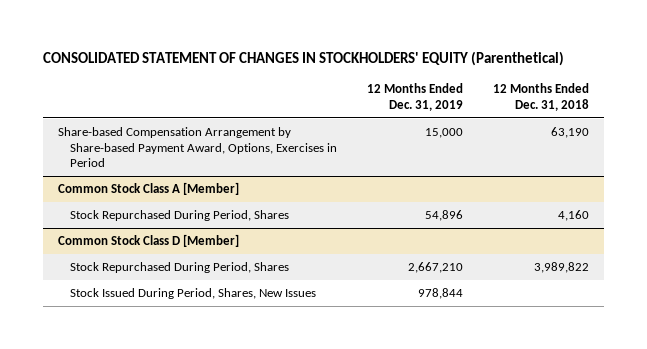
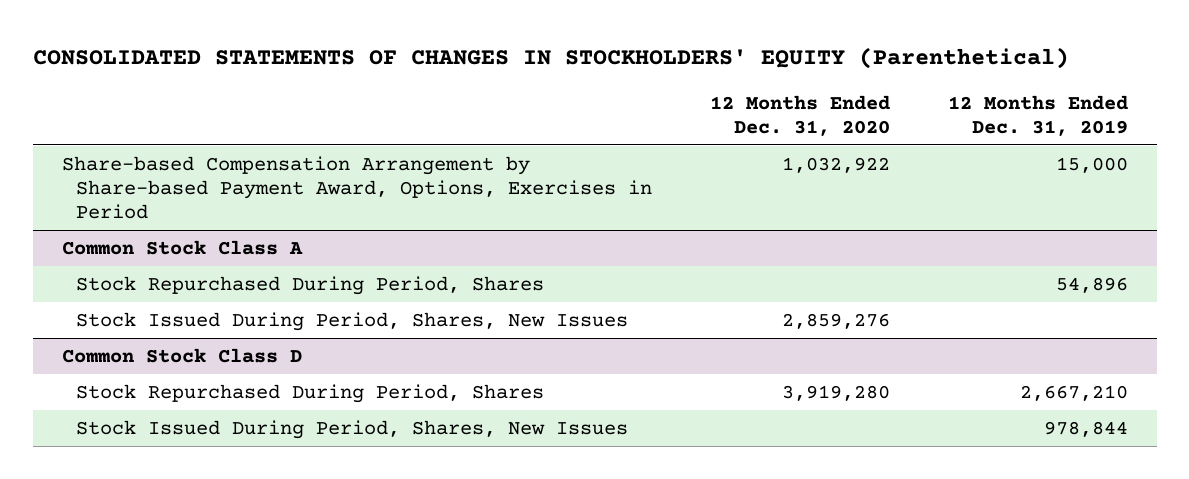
- CONSOLIDATED STATEMENT OF CHANGES IN STOCKHOLDERS' EQUITY (Parenthetical)
+ CONSOLIDATED STATEMENTS OF CHANGES IN STOCKHOLDERS' EQUITY (Parenthetical)
- | 12 Months Ended Dec. 31, 2019 | 12 Months Ended Dec. 31, 2018
+ | 12 Months Ended Dec. 31, 2020 | 12 Months Ended Dec. 31, 2019
- Common Stock Class A [Member]
+ Common Stock Class A
- Common Stock Class D [Member]
+ Stock Issued During Period, Shares, New Issues | 2,859,276 |
+ Common Stock Class D

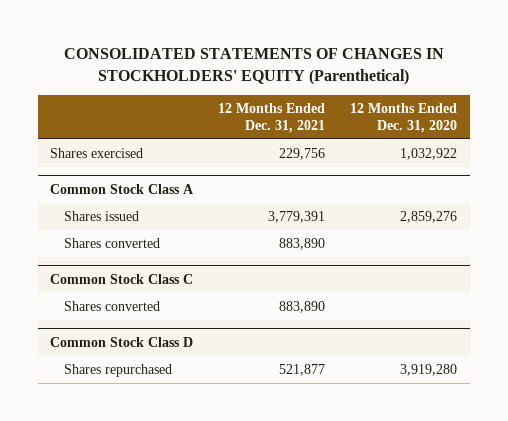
- | 12 Months Ended Dec. 31, 2020 | 12 Months Ended Dec. 31, 2019
+ | 12 Months Ended Dec. 31, 2021 | 12 Months Ended Dec. 31, 2020
- Share-based Compensation Arrangement by Share-based Payment Award, Options, Exercises in Period | 1,032,922 | 15,000
+ Shares exercised | 229,756 | 1,032,922
@ Common Stock Class A
- Stock Repurchased During Period, Shares | | 54,896
- Stock Issued During Period, Shares, New Issues | 2,859,276 |
+ Shares issued | 3,779,391 | 2,859,276
+ Shares converted | 883,890 |
+ Common Stock Class C
+ Shares converted | 883,890 |
@ Common Stock Class D
- Stock Repurchased During Period, Shares | 3,919,280 | 2,667,210
- Stock Issued During Period, Shares, New Issues | | 978,844
+ Shares repurchased | 521,877 | 3,919,280

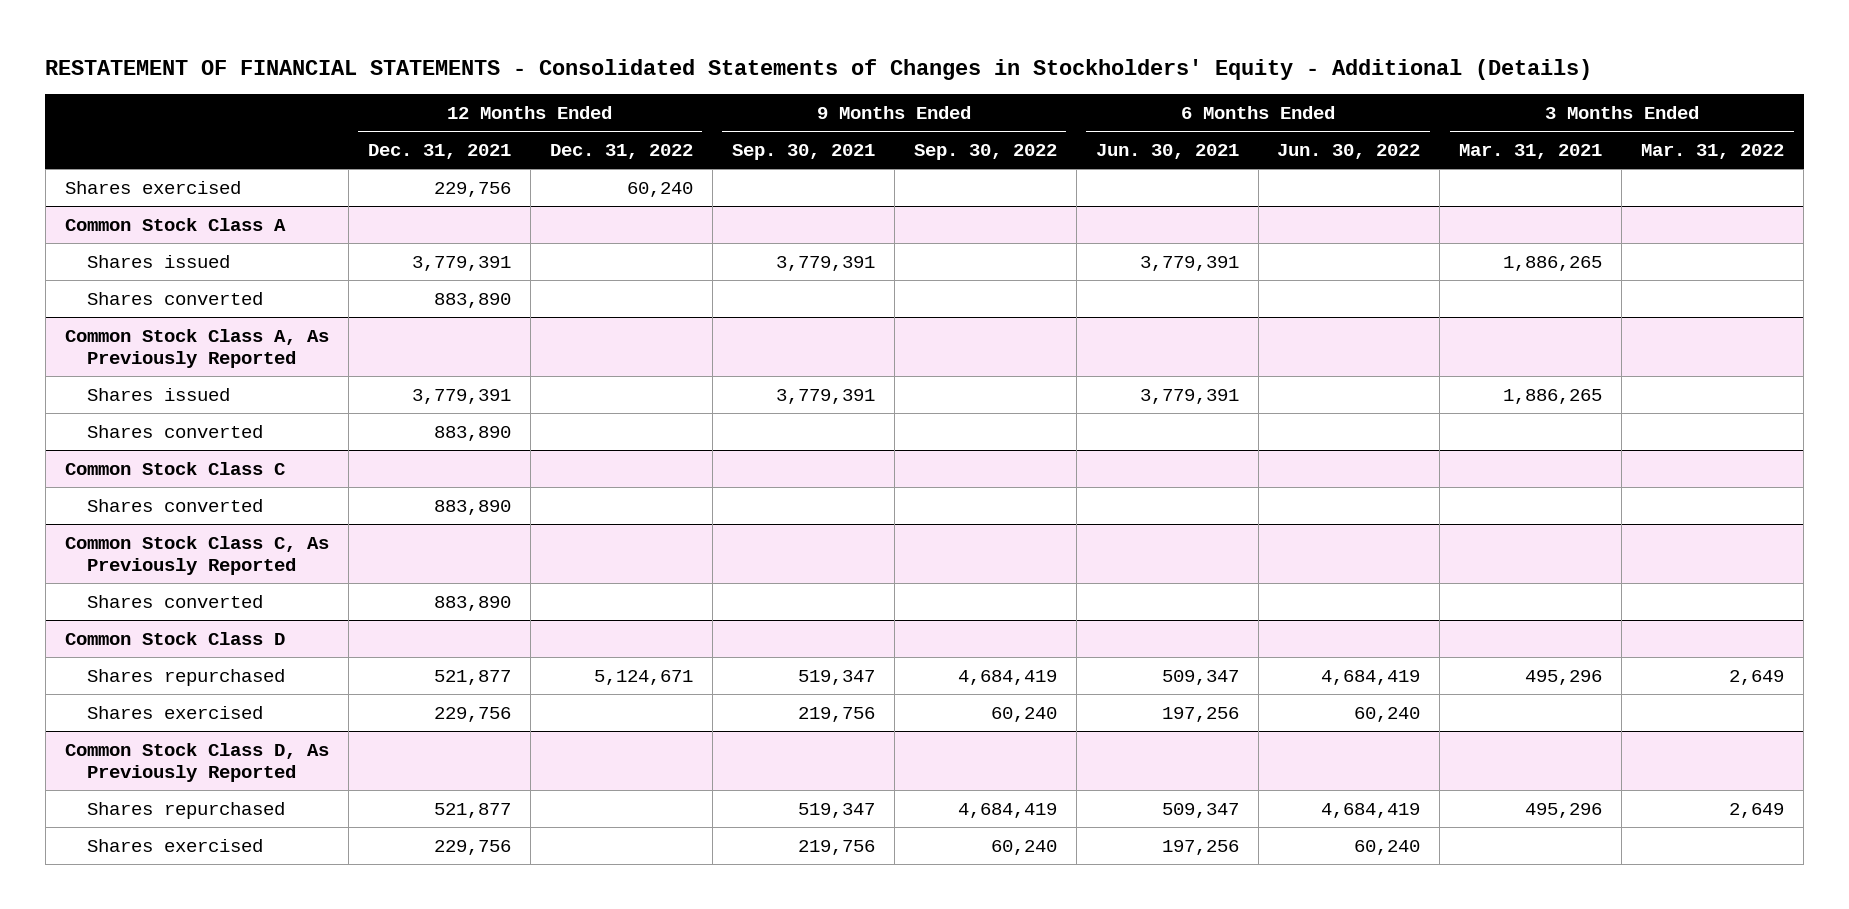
- CONSOLIDATED STATEMENTS OF CHANGES IN STOCKHOLDERS' EQUITY (Parenthetical)
+ RESTATEMENT OF FINANCIAL STATEMENTS - Consolidated Statements of Changes in Stockholders' Equity - Additional (Details)
- | 12 Months Ended Dec. 31, 2021 | 12 Months Ended Dec. 31, 2020
+ | 12 Months Ended Dec. 31, 2021 | 12 Months Ended Dec. 31, 2022 | 9 Months Ended Sep. 30, 2021 | 9 Months Ended Sep. 30, 2022 | 6 Months Ended Jun. 30, 2021 | 6 Months Ended Jun. 30, 2022 | 3 Months Ended Mar. 31, 2021 | 3 Months Ended Mar. 31, 2022
+ Common Stock Class A, As Previously Reported
+ Shares issued | 3,779,391 | | 3,779,391 | | 3,779,391 | | 1,886,265 |
+ Shares converted | 883,890 | | | | | | |
+ Common Stock Class C, As Previously Reported
+ Shares converted | 883,890 | | | | | | |
@ Common Stock Class D
+ Shares exercised | 229,756 | | 219,756 | 60,240 | 197,256 | 60,240 | |
+ Common Stock Class D, As Previously Reported
+ Shares repurchased | 521,877 | | 519,347 | 4,684,419 | 509,347 | 4,684,419 | 495,296 | 2,649
+ Shares exercised | 229,756 | | 219,756 | 60,240 | 197,256 | 60,240 | |

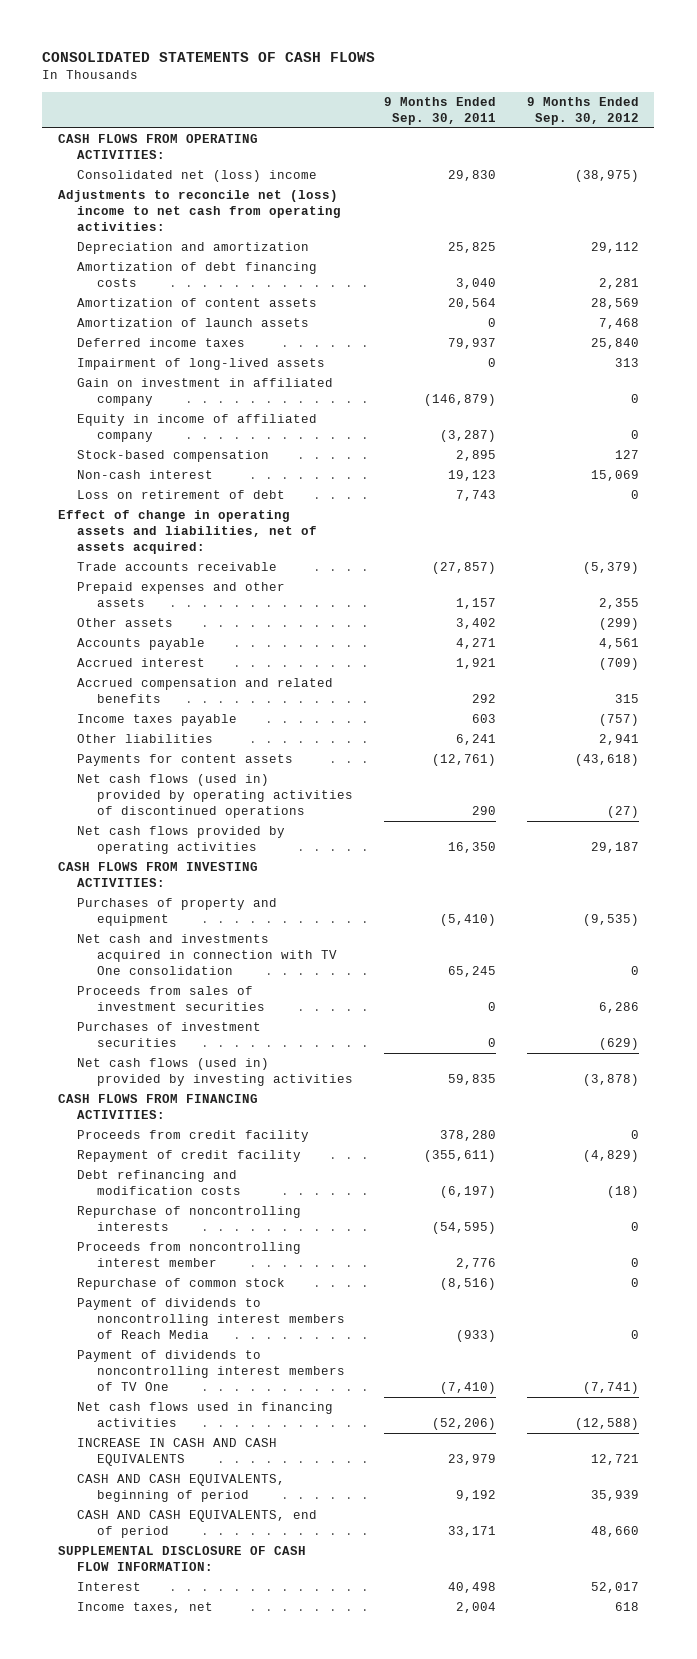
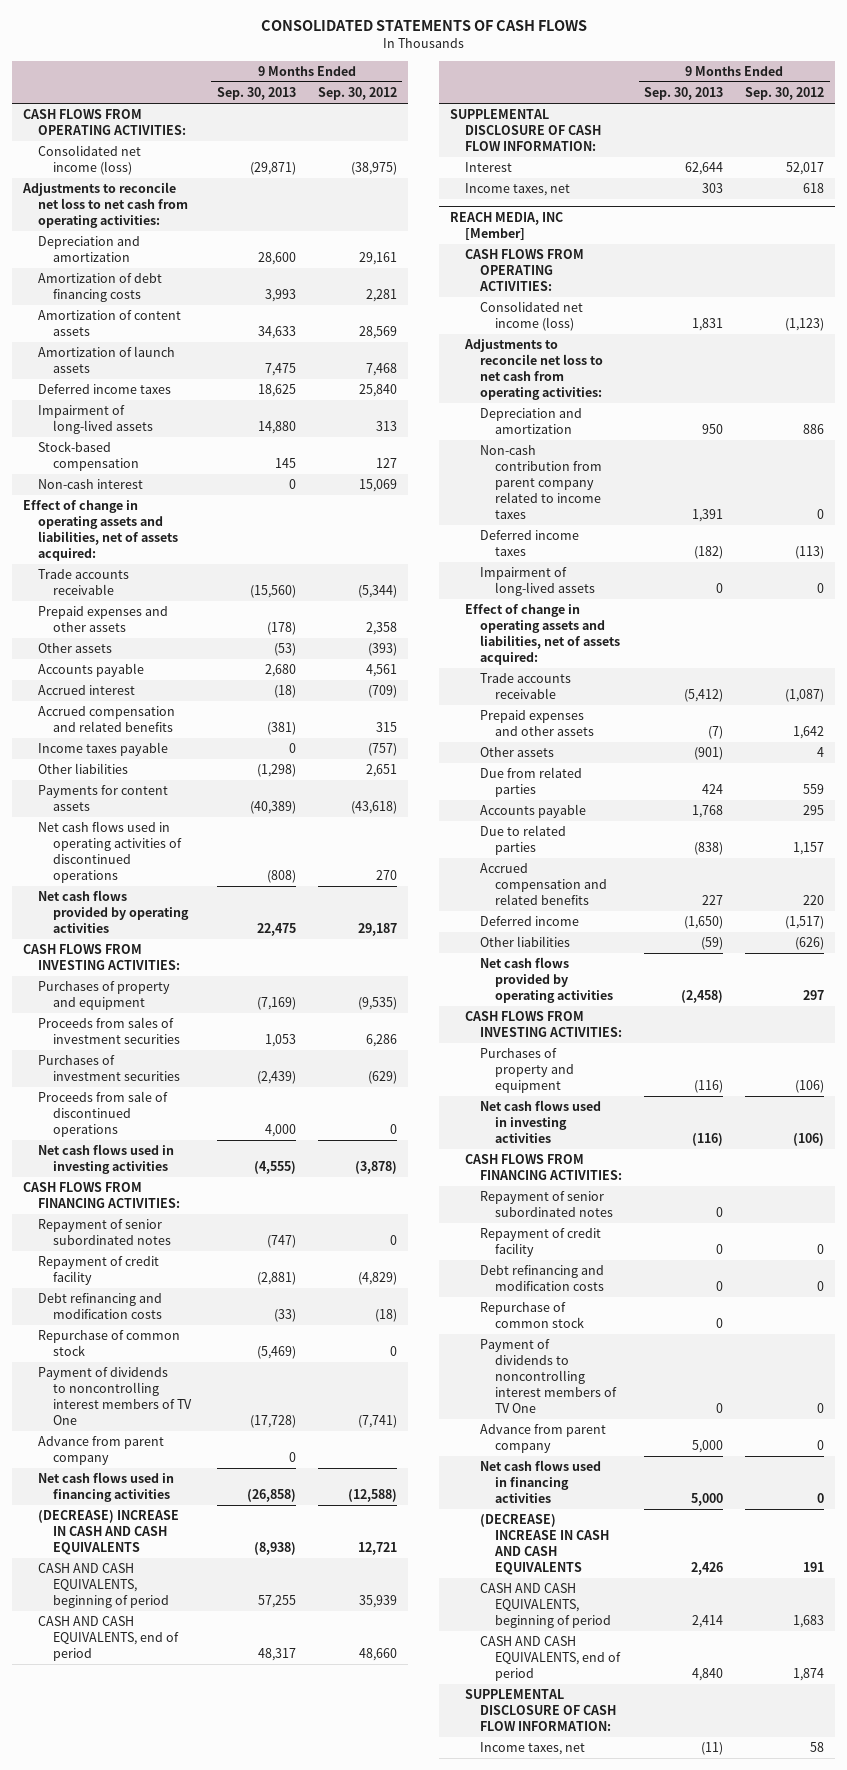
- | 9 Months Ended Sep. 30, 2011 | 9 Months Ended Sep. 30, 2012
+ | 9 Months Ended Sep. 30, 2013 | 9 Months Ended Sep. 30, 2012
- Consolidated net (loss) income | 29,830 | (38,975)
- Adjustments to reconcile net (loss) income to net cash from operating activities:
- Depreciation and amortization | 25,825 | 29,112
+ Consolidated net income (loss) | (29,871) | (38,975)
+ Adjustments to reconcile net loss to net cash from operating activities:
+ Depreciation and amortization | 28,600 | 29,161
- Gain on investment in affiliated company | (146,879) | 0
- Equity in income of affiliated company | (3,287) | 0
- Loss on retirement of debt | 7,743 | 0
- Trade accounts receivable | (27,857) | (5,379)
- Prepaid expenses and other assets | 1,157 | 2,355
- Other assets | 3,402 | (299)
+ Trade accounts receivable | (15,560) | (5,344)
+ Prepaid expenses and other assets | (178) | 2,358
+ Other assets | (53) | (393)
- Other liabilities | 6,241 | 2,941
+ Other liabilities | (1,298) | 2,651
- Net cash flows (used in) provided by operating activities of discontinued operations | 290 | (27)
+ Net cash flows used in operating activities of discontinued operations | (808) | 270
- Net cash and investments acquired in connection with TV One consolidation | 65,245 | 0
- Net cash flows (used in) provided by investing activities | 59,835 | (3,878)
+ Proceeds from sale of discontinued operations | 4,000 | 0
+ Net cash flows used in investing activities | (4,555) | (3,878)
- Proceeds from credit facility | 378,280 | 0
+ Repayment of senior subordinated notes | (747) | 0
- Repurchase of noncontrolling interests | (54,595) | 0
- Proceeds from noncontrolling interest member | 2,776 | 0
- Payment of dividends to noncontrolling interest members of Reach Media | (933) | 0
+ Advance from parent company | 0 |
- INCREASE IN CASH AND CASH EQUIVALENTS | 23,979 | 12,721
+ (DECREASE) INCREASE IN CASH AND CASH EQUIVALENTS | (8,938) | 12,721
+ REACH MEDIA, INC [Member]
+ CASH FLOWS FROM OPERATING ACTIVITIES:
+ Consolidated net income (loss) | 1,831 | (1,123)
+ Adjustments to reconcile net loss to net cash from operating activities:
+ Depreciation and amortization | 950 | 886
+ Non-cash contribution from parent company related to income taxes | 1,391 | 0
+ Deferred income taxes | (182) | (113)
+ Impairment of long-lived assets | 0 | 0
+ Effect of change in operating assets and liabilities, net of assets acquired:
+ Trade accounts receivable | (5,412) | (1,087)
+ Prepaid expenses and other assets | (7) | 1,642
+ Other assets | (901) | 4
+ Due from related parties | 424 | 559
+ Accounts payable | 1,768 | 295
+ Due to related parties | (838) | 1,157
+ Accrued compensation and related benefits | 227 | 220
+ Deferred income | (1,650) | (1,517)
+ Other liabilities | (59) | (626)
+ Net cash flows provided by operating activities | (2,458) | 297
+ CASH FLOWS FROM INVESTING ACTIVITIES:
+ Purchases of property and equipment | (116) | (106)
+ Net cash flows used in investing activities | (116) | (106)
+ CASH FLOWS FROM FINANCING ACTIVITIES:
+ Repayment of senior subordinated notes | 0 |
+ Repayment of credit facility | 0 | 0
+ Debt refinancing and modification costs | 0 | 0
+ Repurchase of common stock | 0 |
+ Payment of dividends to noncontrolling interest members of TV One | 0 | 0
+ Advance from parent company | 5,000 | 0
+ Net cash flows used in financing activities | 5,000 | 0
+ (DECREASE) INCREASE IN CASH AND CASH EQUIVALENTS | 2,426 | 191
+ CASH AND CASH EQUIVALENTS, beginning of period | 2,414 | 1,683
+ CASH AND CASH EQUIVALENTS, end of period | 4,840 | 1,874
+ SUPPLEMENTAL DISCLOSURE OF CASH FLOW INFORMATION:
+ Income taxes, net | (11) | 58

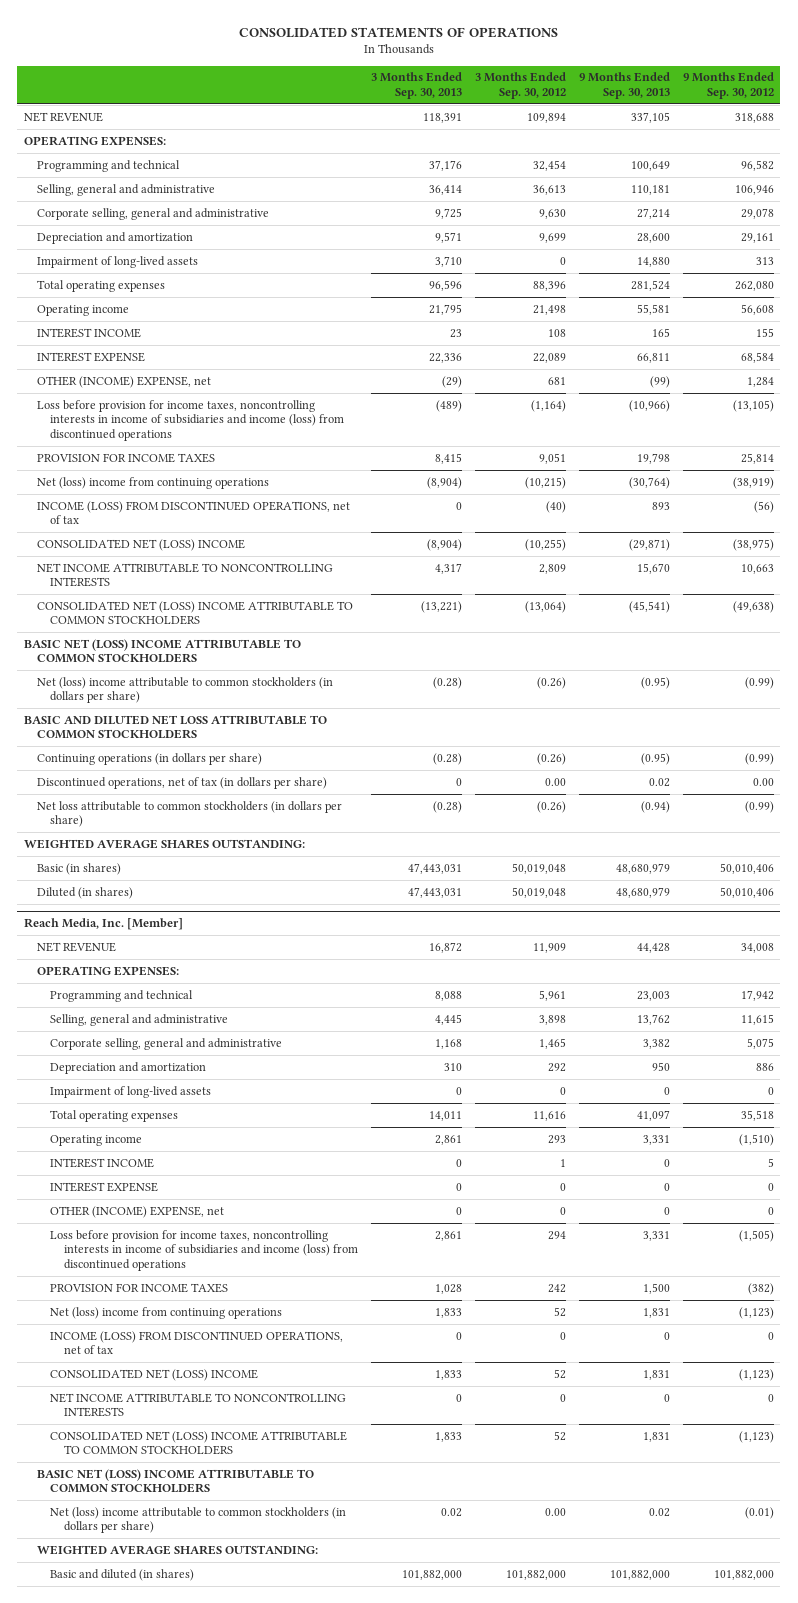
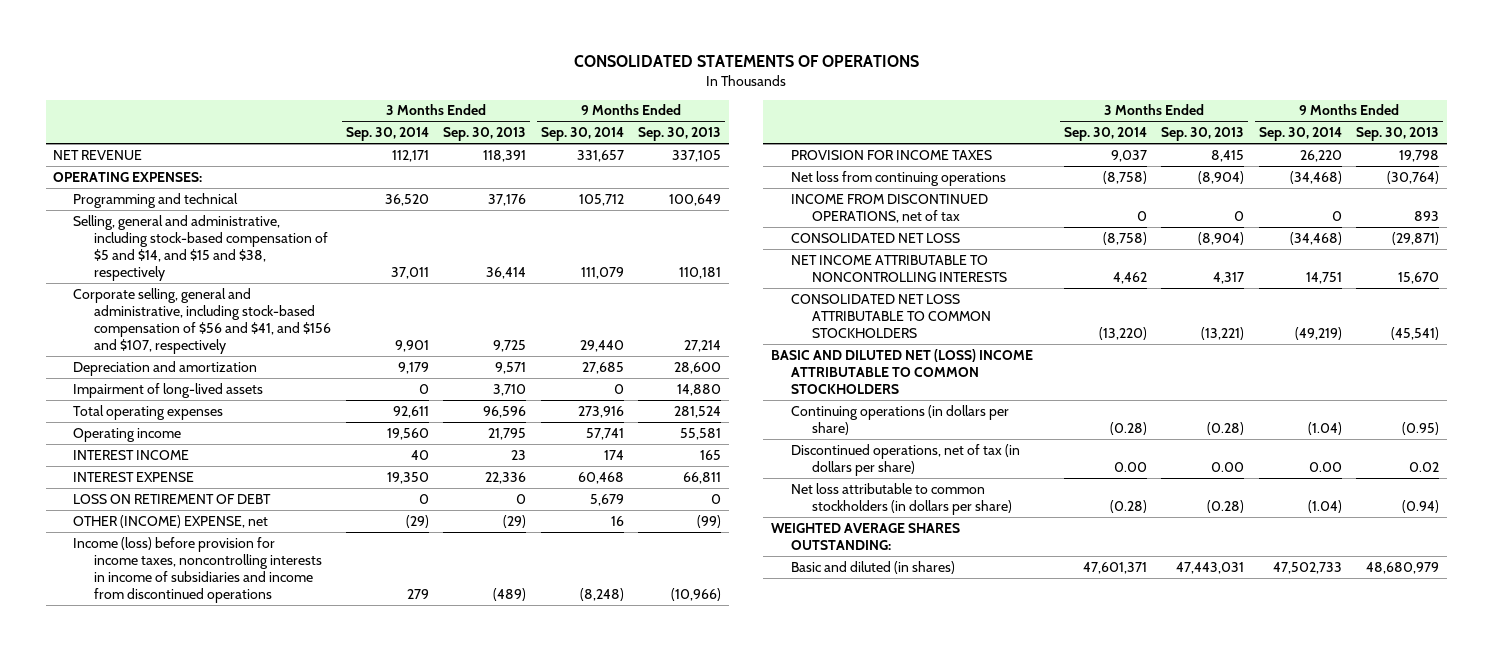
- | 3 Months Ended Sep. 30, 2013 | 3 Months Ended Sep. 30, 2012 | 9 Months Ended Sep. 30, 2013 | 9 Months Ended Sep. 30, 2012
+ | 3 Months Ended Sep. 30, 2014 | 3 Months Ended Sep. 30, 2013 | 9 Months Ended Sep. 30, 2014 | 9 Months Ended Sep. 30, 2013
- Selling, general and administrative | 36,414 | 36,613 | 110,181 | 106,946
- Corporate selling, general and administrative | 9,725 | 9,630 | 27,214 | 29,078
+ Selling, general and administrative, including stock-based compensation of $5 and $14, and $15 and $38, respectively | 37,011 | 36,414 | 111,079 | 110,181
+ Corporate selling, general and administrative, including stock-based compensation of $56 and $41, and $156 and $107, respectively | 9,901 | 9,725 | 29,440 | 27,214
+ LOSS ON RETIREMENT OF DEBT | 0 | 0 | 5,679 | 0
- Loss before provision for income taxes, noncontrolling interests in income of subsidiaries and income (loss) from discontinued operations | (489) | (1,164) | (10,966) | (13,105)
+ Income (loss) before provision for income taxes, noncontrolling interests in income of subsidiaries and income from discontinued operations | 279 | (489) | (8,248) | (10,966)
- Net (loss) income from continuing operations | (8,904) | (10,215) | (30,764) | (38,919)
- INCOME (LOSS) FROM DISCONTINUED OPERATIONS, net of tax | 0 | (40) | 893 | (56)
- CONSOLIDATED NET (LOSS) INCOME | (8,904) | (10,255) | (29,871) | (38,975)
+ Net loss from continuing operations | (8,758) | (8,904) | (34,468) | (30,764)
+ INCOME FROM DISCONTINUED OPERATIONS, net of tax | 0 | 0 | 0 | 893
+ CONSOLIDATED NET LOSS | (8,758) | (8,904) | (34,468) | (29,871)
- CONSOLIDATED NET (LOSS) INCOME ATTRIBUTABLE TO COMMON STOCKHOLDERS | (13,221) | (13,064) | (45,541) | (49,638)
- BASIC NET (LOSS) INCOME ATTRIBUTABLE TO COMMON STOCKHOLDERS
- Net (loss) income attributable to common stockholders (in dollars per share) | (0.28) | (0.26) | (0.95) | (0.99)
- BASIC AND DILUTED NET LOSS ATTRIBUTABLE TO COMMON STOCKHOLDERS
+ CONSOLIDATED NET LOSS ATTRIBUTABLE TO COMMON STOCKHOLDERS | (13,220) | (13,221) | (49,219) | (45,541)
+ BASIC AND DILUTED NET (LOSS) INCOME ATTRIBUTABLE TO COMMON STOCKHOLDERS
- Discontinued operations, net of tax (in dollars per share) | 0 | 0.00 | 0.02 | 0.00
+ Discontinued operations, net of tax (in dollars per share) | 0.00 | 0.00 | 0.00 | 0.02
- Basic (in shares) | 47,443,031 | 50,019,048 | 48,680,979 | 50,010,406
- Diluted (in shares) | 47,443,031 | 50,019,048 | 48,680,979 | 50,010,406
- Reach Media, Inc. [Member]
- NET REVENUE | 16,872 | 11,909 | 44,428 | 34,008
- OPERATING EXPENSES:
- Programming and technical | 8,088 | 5,961 | 23,003 | 17,942
- Selling, general and administrative | 4,445 | 3,898 | 13,762 | 11,615
- Corporate selling, general and administrative | 1,168 | 1,465 | 3,382 | 5,075
- Depreciation and amortization | 310 | 292 | 950 | 886
- Impairment of long-lived assets | 0 | 0 | 0 | 0
- Total operating expenses | 14,011 | 11,616 | 41,097 | 35,518
- Operating income | 2,861 | 293 | 3,331 | (1,510)
- INTEREST INCOME | 0 | 1 | 0 | 5
- INTEREST EXPENSE | 0 | 0 | 0 | 0
- OTHER (INCOME) EXPENSE, net | 0 | 0 | 0 | 0
- Loss before provision for income taxes, noncontrolling interests in income of subsidiaries and income (loss) from discontinued operations | 2,861 | 294 | 3,331 | (1,505)
- PROVISION FOR INCOME TAXES | 1,028 | 242 | 1,500 | (382)
- Net (loss) income from continuing operations | 1,833 | 52 | 1,831 | (1,123)
- INCOME (LOSS) FROM DISCONTINUED OPERATIONS, net of tax | 0 | 0 | 0 | 0
- CONSOLIDATED NET (LOSS) INCOME | 1,833 | 52 | 1,831 | (1,123)
- NET INCOME ATTRIBUTABLE TO NONCONTROLLING INTERESTS | 0 | 0 | 0 | 0
- CONSOLIDATED NET (LOSS) INCOME ATTRIBUTABLE TO COMMON STOCKHOLDERS | 1,833 | 52 | 1,831 | (1,123)
- BASIC NET (LOSS) INCOME ATTRIBUTABLE TO COMMON STOCKHOLDERS
- Net (loss) income attributable to common stockholders (in dollars per share) | 0.02 | 0.00 | 0.02 | (0.01)
- WEIGHTED AVERAGE SHARES OUTSTANDING:
- Basic and diluted (in shares) | 101,882,000 | 101,882,000 | 101,882,000 | 101,882,000
+ Basic and diluted (in shares) | 47,601,371 | 47,443,031 | 47,502,733 | 48,680,979

